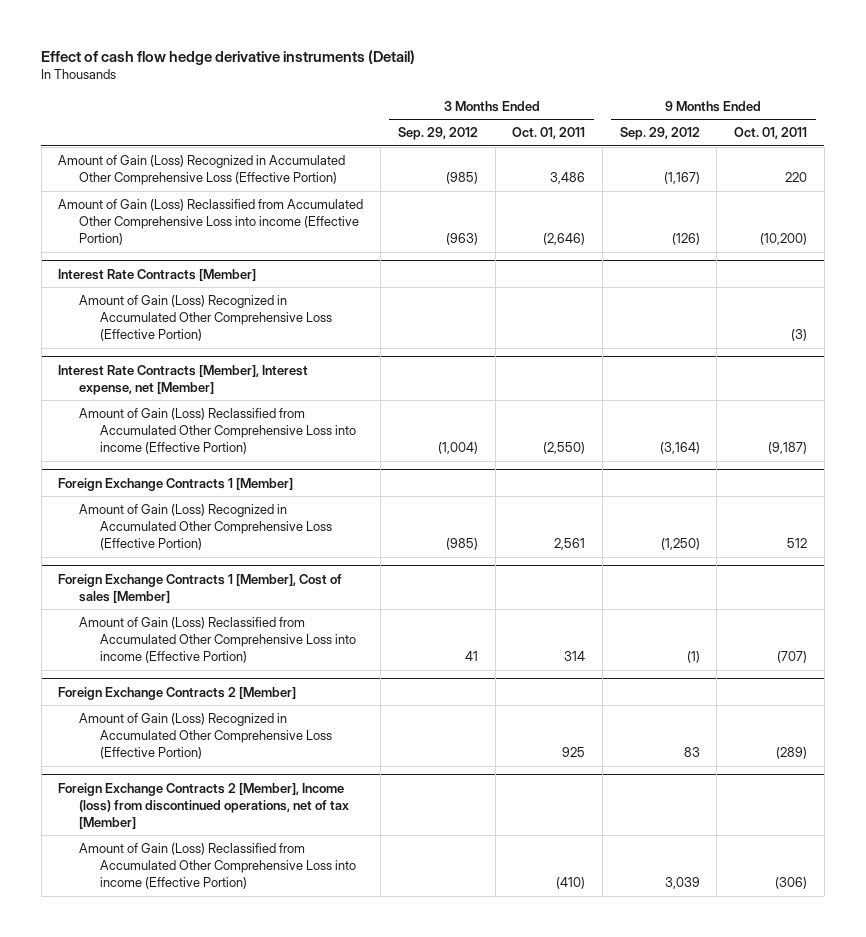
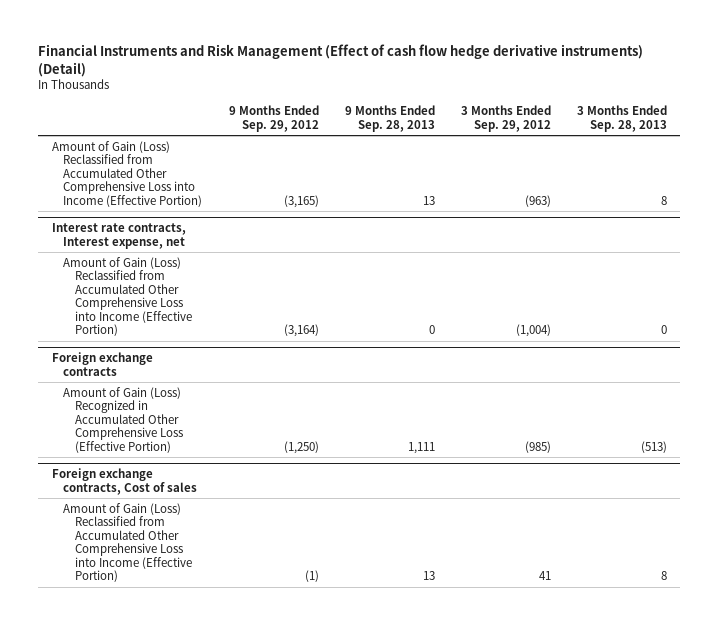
- Effect of cash flow hedge derivative instruments (Detail)
+ Financial Instruments and Risk Management (Effect of cash flow hedge derivative instruments) (Detail)
- | 3 Months Ended Sep. 29, 2012 | 3 Months Ended Oct. 01, 2011 | 9 Months Ended Sep. 29, 2012 | 9 Months Ended Oct. 01, 2011
+ | 9 Months Ended Sep. 29, 2012 | 9 Months Ended Sep. 28, 2013 | 3 Months Ended Sep. 29, 2012 | 3 Months Ended Sep. 28, 2013
- Amount of Gain (Loss) Recognized in Accumulated Other Comprehensive Loss (Effective Portion) | (985) | 3,486 | (1,167) | 220
- Amount of Gain (Loss) Reclassified from Accumulated Other Comprehensive Loss into income (Effective Portion) | (963) | (2,646) | (126) | (10,200)
- Interest Rate Contracts [Member]
- Amount of Gain (Loss) Recognized in Accumulated Other Comprehensive Loss (Effective Portion) | | | | (3)
- Interest Rate Contracts [Member], Interest expense, net [Member]
- Amount of Gain (Loss) Reclassified from Accumulated Other Comprehensive Loss into income (Effective Portion) | (1,004) | (2,550) | (3,164) | (9,187)
- Foreign Exchange Contracts 1 [Member]
+ Amount of Gain (Loss) Reclassified from Accumulated Other Comprehensive Loss into Income (Effective Portion) | (3,165) | 13 | (963) | 8
+ Interest rate contracts, Interest expense, net
+ Amount of Gain (Loss) Reclassified from Accumulated Other Comprehensive Loss into Income (Effective Portion) | (3,164) | 0 | (1,004) | 0
+ Foreign exchange contracts
- Foreign Exchange Contracts 1 [Member], Cost of sales [Member]
- Amount of Gain (Loss) Reclassified from Accumulated Other Comprehensive Loss into income (Effective Portion) | 41 | 314 | (1) | (707)
- Foreign Exchange Contracts 2 [Member]
- Amount of Gain (Loss) Recognized in Accumulated Other Comprehensive Loss (Effective Portion) | | 925 | 83 | (289)
- Foreign Exchange Contracts 2 [Member], Income (loss) from discontinued operations, net of tax [Member]
- Amount of Gain (Loss) Reclassified from Accumulated Other Comprehensive Loss into income (Effective Portion) | | (410) | 3,039 | (306)
+ Foreign exchange contracts, Cost of sales
+ Amount of Gain (Loss) Reclassified from Accumulated Other Comprehensive Loss into Income (Effective Portion) | (1) | 13 | 41 | 8

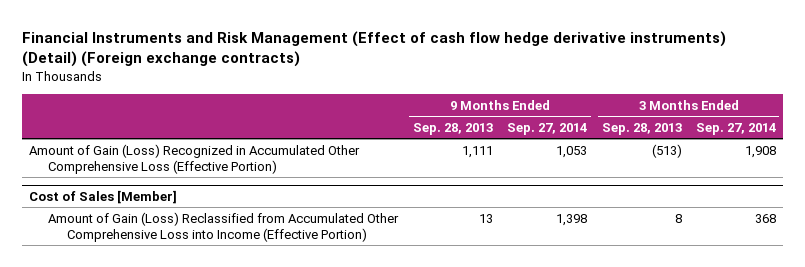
- Financial Instruments and Risk Management (Effect of cash flow hedge derivative instruments) (Detail)
+ Financial Instruments and Risk Management (Effect of cash flow hedge derivative instruments) (Detail) (Foreign exchange contracts)
- | 9 Months Ended Sep. 29, 2012 | 9 Months Ended Sep. 28, 2013 | 3 Months Ended Sep. 29, 2012 | 3 Months Ended Sep. 28, 2013
+ | 9 Months Ended Sep. 28, 2013 | 9 Months Ended Sep. 27, 2014 | 3 Months Ended Sep. 28, 2013 | 3 Months Ended Sep. 27, 2014
- Amount of Gain (Loss) Reclassified from Accumulated Other Comprehensive Loss into Income (Effective Portion) | (3,165) | 13 | (963) | 8
- Interest rate contracts, Interest expense, net
- Amount of Gain (Loss) Reclassified from Accumulated Other Comprehensive Loss into Income (Effective Portion) | (3,164) | 0 | (1,004) | 0
- Foreign exchange contracts
- Foreign exchange contracts, Cost of sales
+ Cost of Sales [Member]

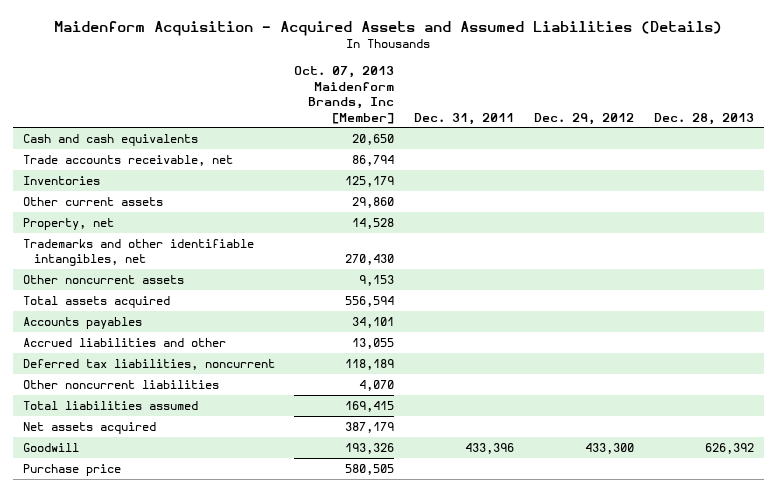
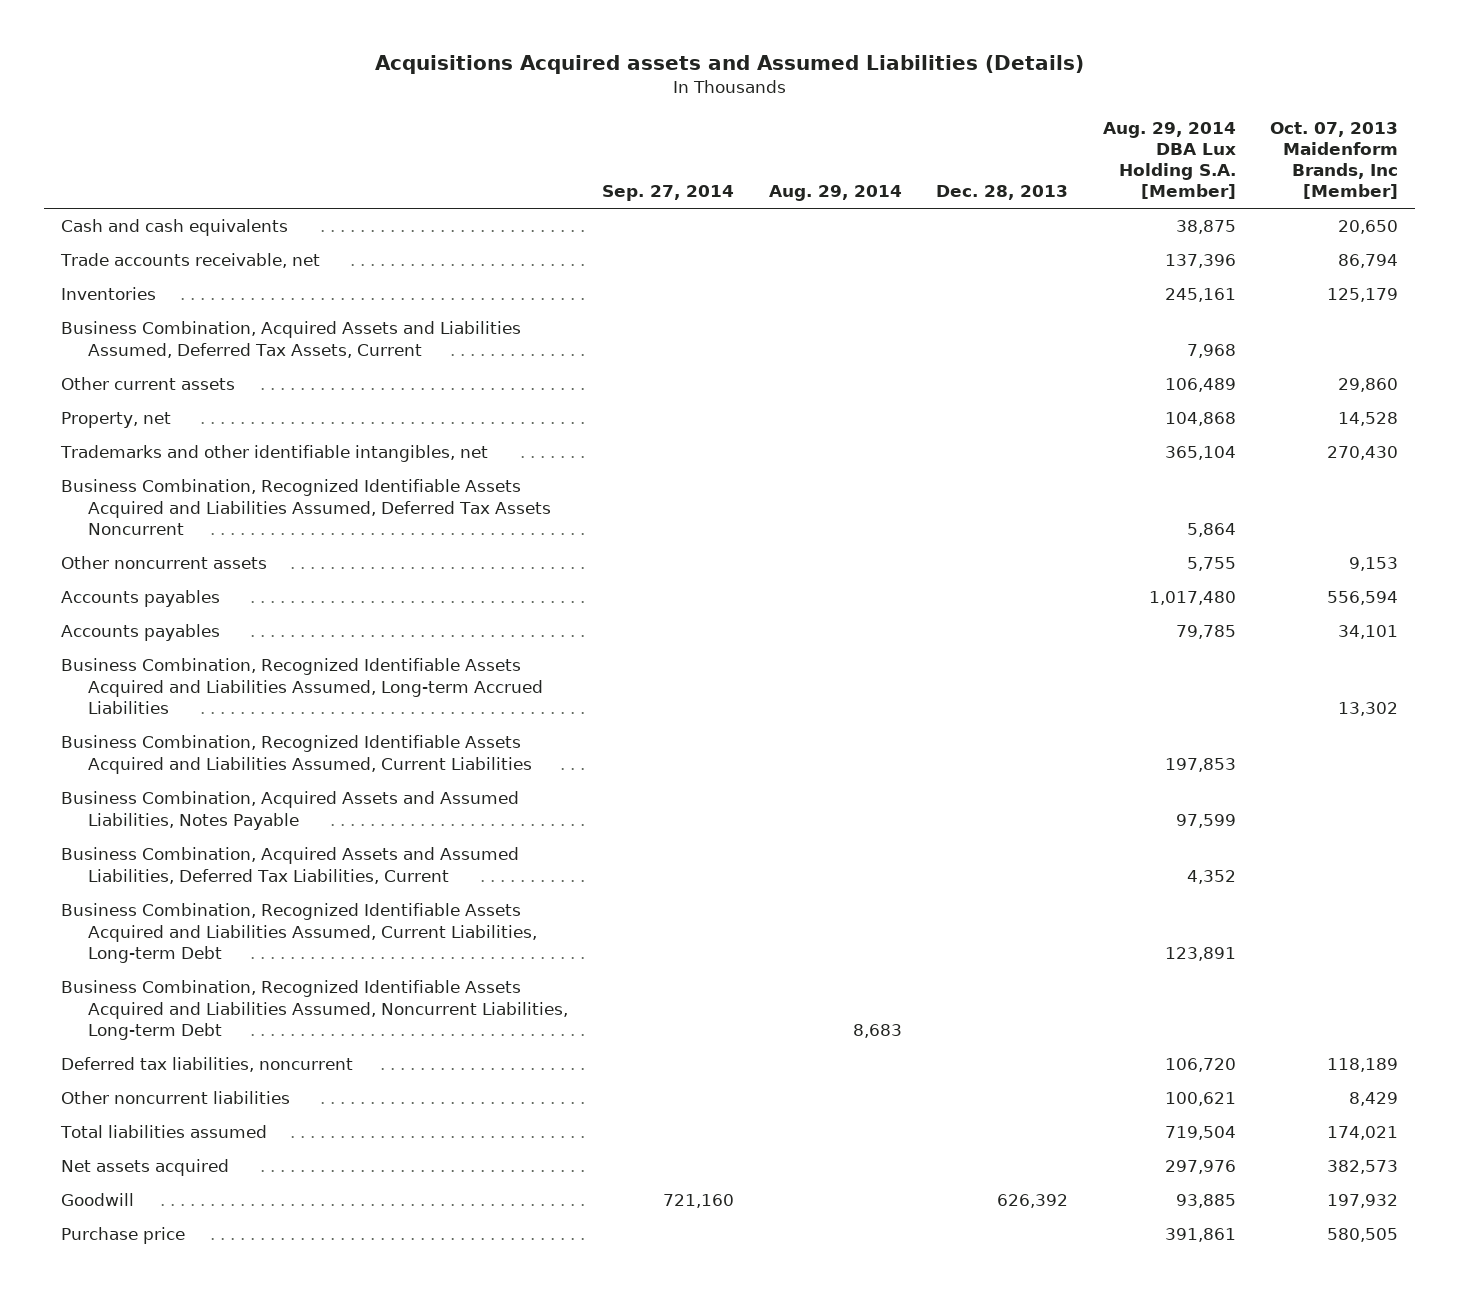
- Maidenform Acquisition - Acquired Assets and Assumed Liabilities (Details)
+ Acquisitions Acquired assets and Assumed Liabilities (Details)
- | Oct. 07, 2013 Maidenform Brands, Inc [Member] | Dec. 31, 2011 | Dec. 29, 2012 | Dec. 28, 2013
+ | Sep. 27, 2014 | Aug. 29, 2014 | Dec. 28, 2013 | Aug. 29, 2014 DBA Lux Holding S.A. [Member] | Oct. 07, 2013 Maidenform Brands, Inc [Member]
+ Business Combination, Acquired Assets and Liabilities Assumed, Deferred Tax Assets, Current | | | | 7,968 |
+ Business Combination, Recognized Identifiable Assets Acquired and Liabilities Assumed, Deferred Tax Assets Noncurrent | | | | 5,864 |
- Total assets acquired | 556,594 | | |
+ Accounts payables | | | | 1,017,480 | 556,594
- Accrued liabilities and other | 13,055 | | |
+ Business Combination, Recognized Identifiable Assets Acquired and Liabilities Assumed, Long-term Accrued Liabilities | | | | | 13,302
+ Business Combination, Recognized Identifiable Assets Acquired and Liabilities Assumed, Current Liabilities | | | | 197,853 |
+ Business Combination, Acquired Assets and Assumed Liabilities, Notes Payable | | | | 97,599 |
+ Business Combination, Acquired Assets and Assumed Liabilities, Deferred Tax Liabilities, Current | | | | 4,352 |
+ Business Combination, Recognized Identifiable Assets Acquired and Liabilities Assumed, Current Liabilities, Long-term Debt | | | | 123,891 |
+ Business Combination, Recognized Identifiable Assets Acquired and Liabilities Assumed, Noncurrent Liabilities, Long-term Debt | | 8,683 | | |
- Other noncurrent liabilities | 4,070 | | |
- Total liabilities assumed | 169,415 | | |
- Net assets acquired | 387,179 | | |
- Goodwill | 193,326 | 433,396 | 433,300 | 626,392
+ Other noncurrent liabilities | | | | 100,621 | 8,429
+ Total liabilities assumed | | | | 719,504 | 174,021
+ Net assets acquired | | | | 297,976 | 382,573
+ Goodwill | 721,160 | | 626,392 | 93,885 | 197,932

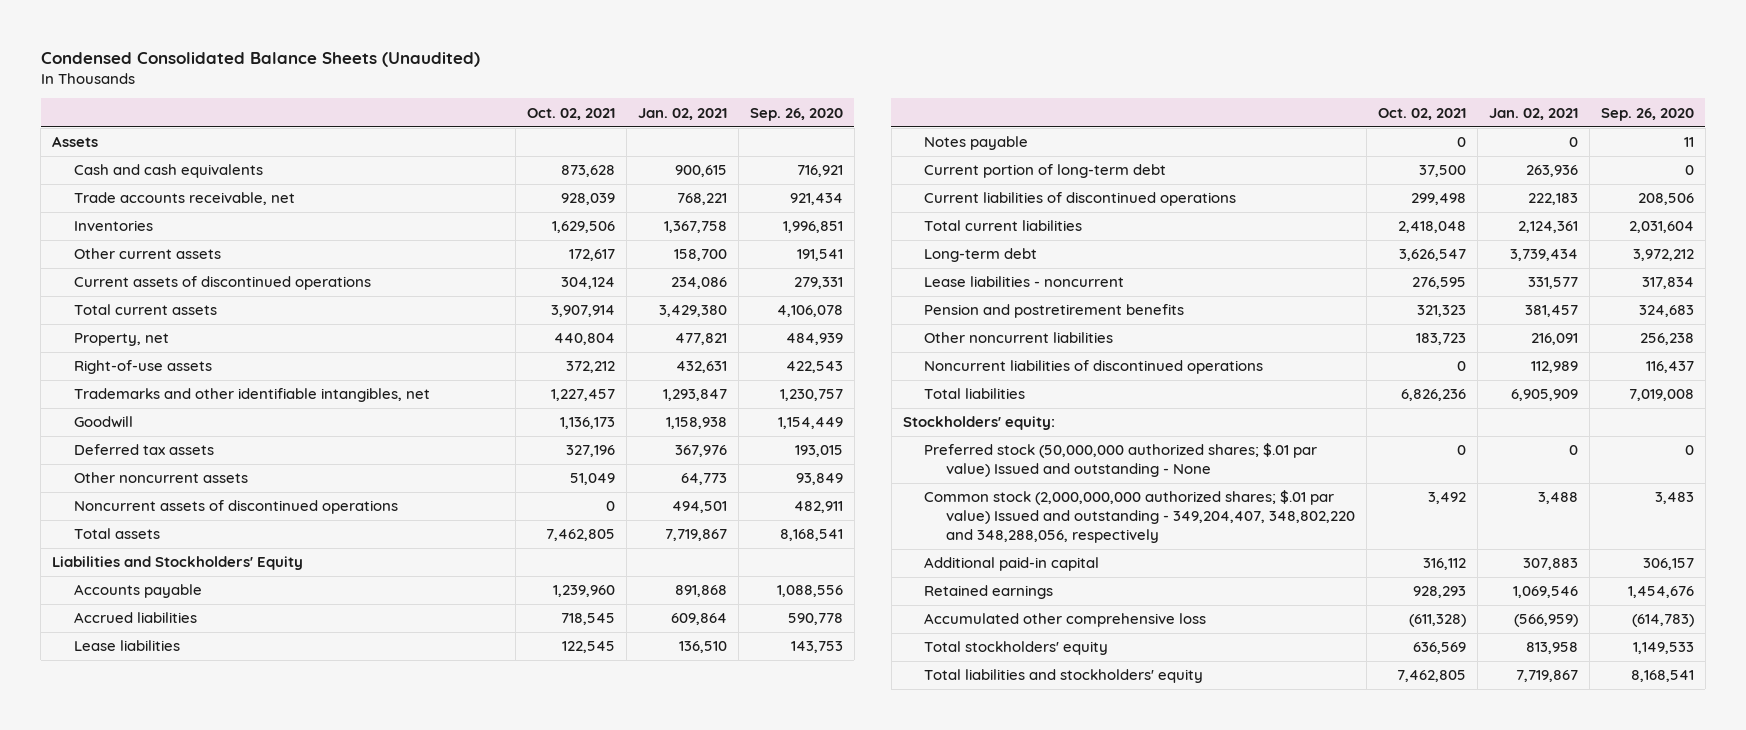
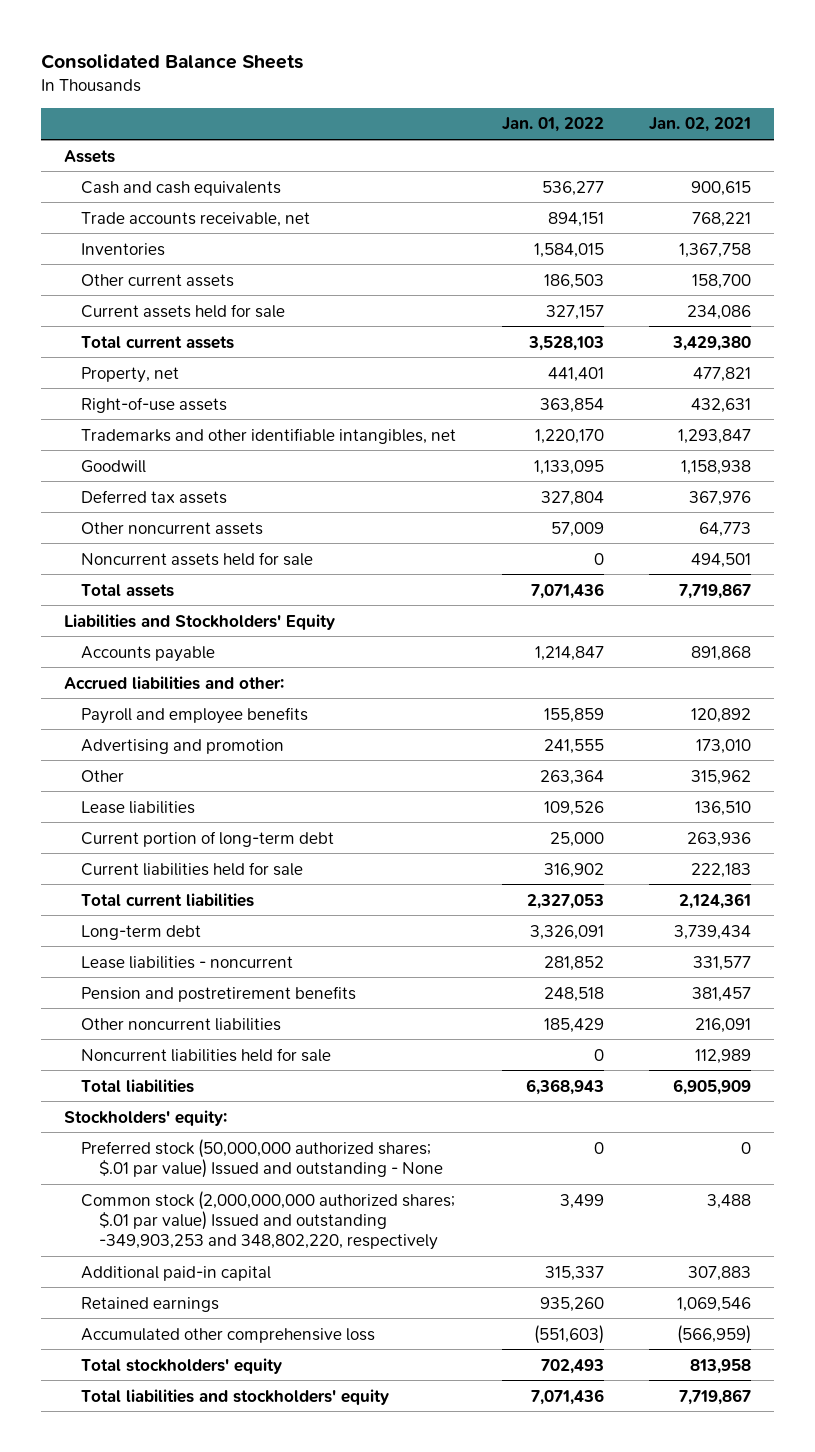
- Condensed Consolidated Balance Sheets (Unaudited)
+ Consolidated Balance Sheets
- | Oct. 02, 2021 | Jan. 02, 2021 | Sep. 26, 2020
+ | Jan. 01, 2022 | Jan. 02, 2021
- Current assets of discontinued operations | 304,124 | 234,086 | 279,331
+ Current assets held for sale | 327,157 | 234,086
- Noncurrent assets of discontinued operations | 0 | 494,501 | 482,911
+ Noncurrent assets held for sale | 0 | 494,501
- Accrued liabilities | 718,545 | 609,864 | 590,778
+ Accrued liabilities and other:
+ Payroll and employee benefits | 155,859 | 120,892
+ Advertising and promotion | 241,555 | 173,010
+ Other | 263,364 | 315,962
- Notes payable | 0 | 0 | 11
- Current liabilities of discontinued operations | 299,498 | 222,183 | 208,506
+ Current liabilities held for sale | 316,902 | 222,183
- Noncurrent liabilities of discontinued operations | 0 | 112,989 | 116,437
+ Noncurrent liabilities held for sale | 0 | 112,989
- Common stock (2,000,000,000 authorized shares; $.01 par value) Issued and outstanding - 349,204,407, 348,802,220 and 348,288,056, respectively | 3,492 | 3,488 | 3,483
+ Common stock (2,000,000,000 authorized shares; $.01 par value) Issued and outstanding -349,903,253 and 348,802,220, respectively | 3,499 | 3,488

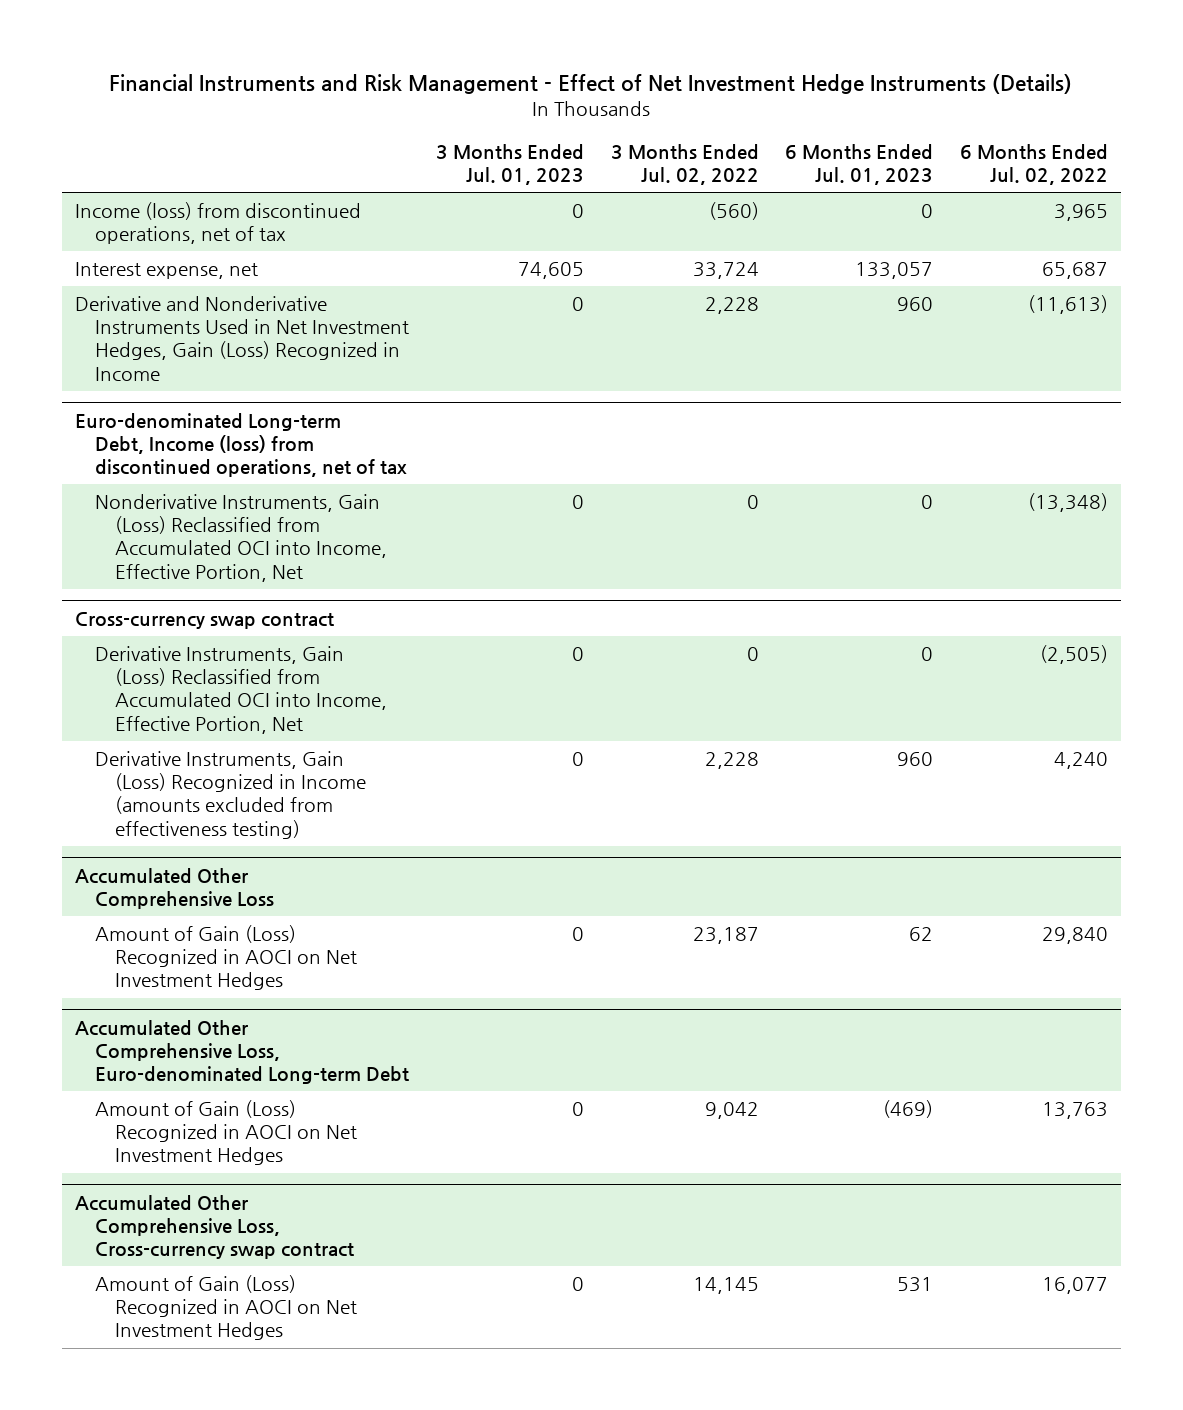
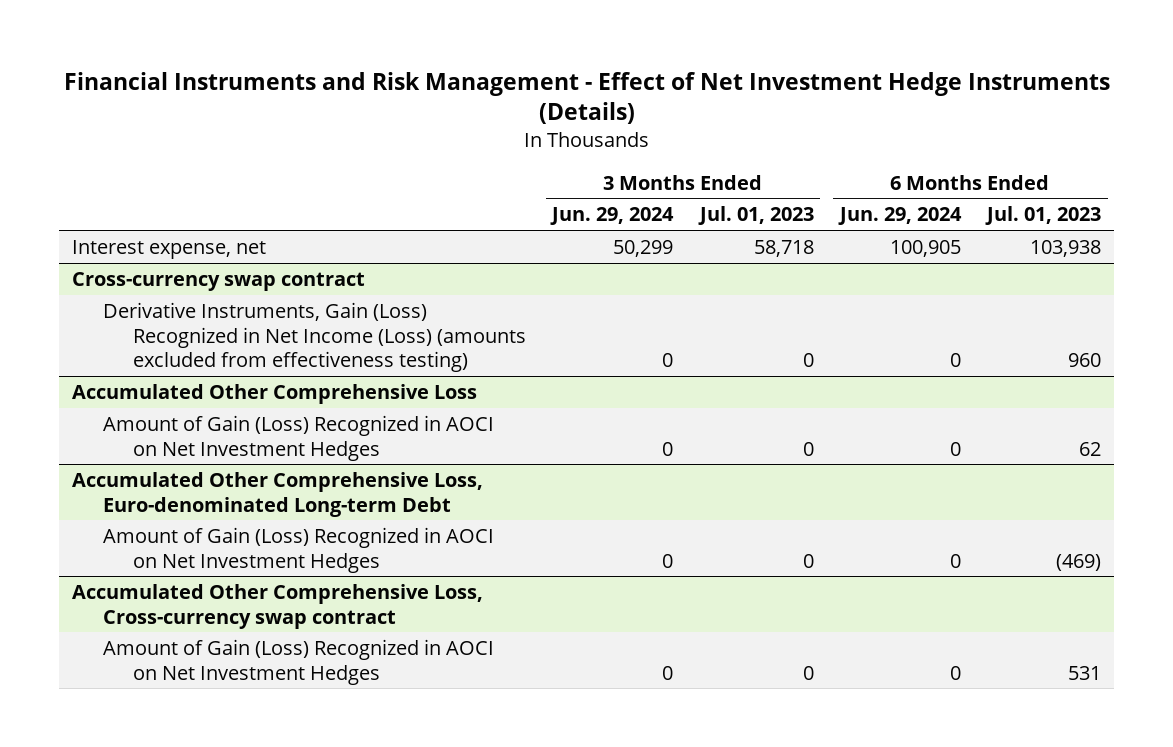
- | 3 Months Ended Jul. 01, 2023 | 3 Months Ended Jul. 02, 2022 | 6 Months Ended Jul. 01, 2023 | 6 Months Ended Jul. 02, 2022
+ | 3 Months Ended Jun. 29, 2024 | 3 Months Ended Jul. 01, 2023 | 6 Months Ended Jun. 29, 2024 | 6 Months Ended Jul. 01, 2023
- Income (loss) from discontinued operations, net of tax | 0 | (560) | 0 | 3,965
- Interest expense, net | 74,605 | 33,724 | 133,057 | 65,687
- Derivative and Nonderivative Instruments Used in Net Investment Hedges, Gain (Loss) Recognized in Income | 0 | 2,228 | 960 | (11,613)
- Euro-denominated Long-term Debt, Income (loss) from discontinued operations, net of tax
- Nonderivative Instruments, Gain (Loss) Reclassified from Accumulated OCI into Income, Effective Portion, Net | 0 | 0 | 0 | (13,348)
+ Interest expense, net | 50,299 | 58,718 | 100,905 | 103,938
@ Cross-currency swap contract
- Derivative Instruments, Gain (Loss) Reclassified from Accumulated OCI into Income, Effective Portion, Net | 0 | 0 | 0 | (2,505)
- Derivative Instruments, Gain (Loss) Recognized in Income (amounts excluded from effectiveness testing) | 0 | 2,228 | 960 | 4,240
+ Derivative Instruments, Gain (Loss) Recognized in Net Income (Loss) (amounts excluded from effectiveness testing) | 0 | 0 | 0 | 960

